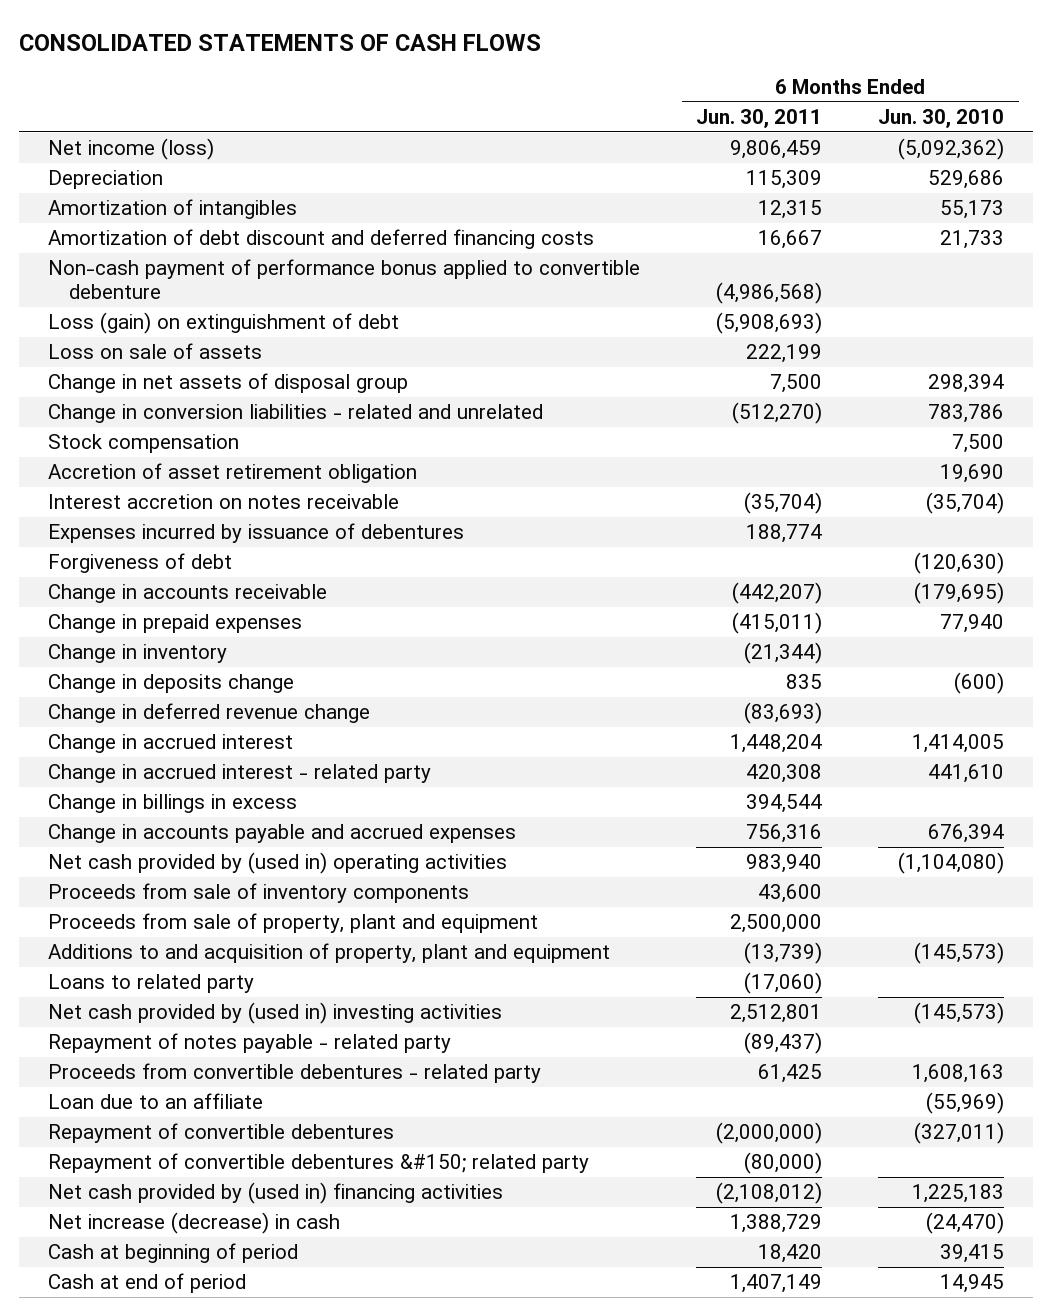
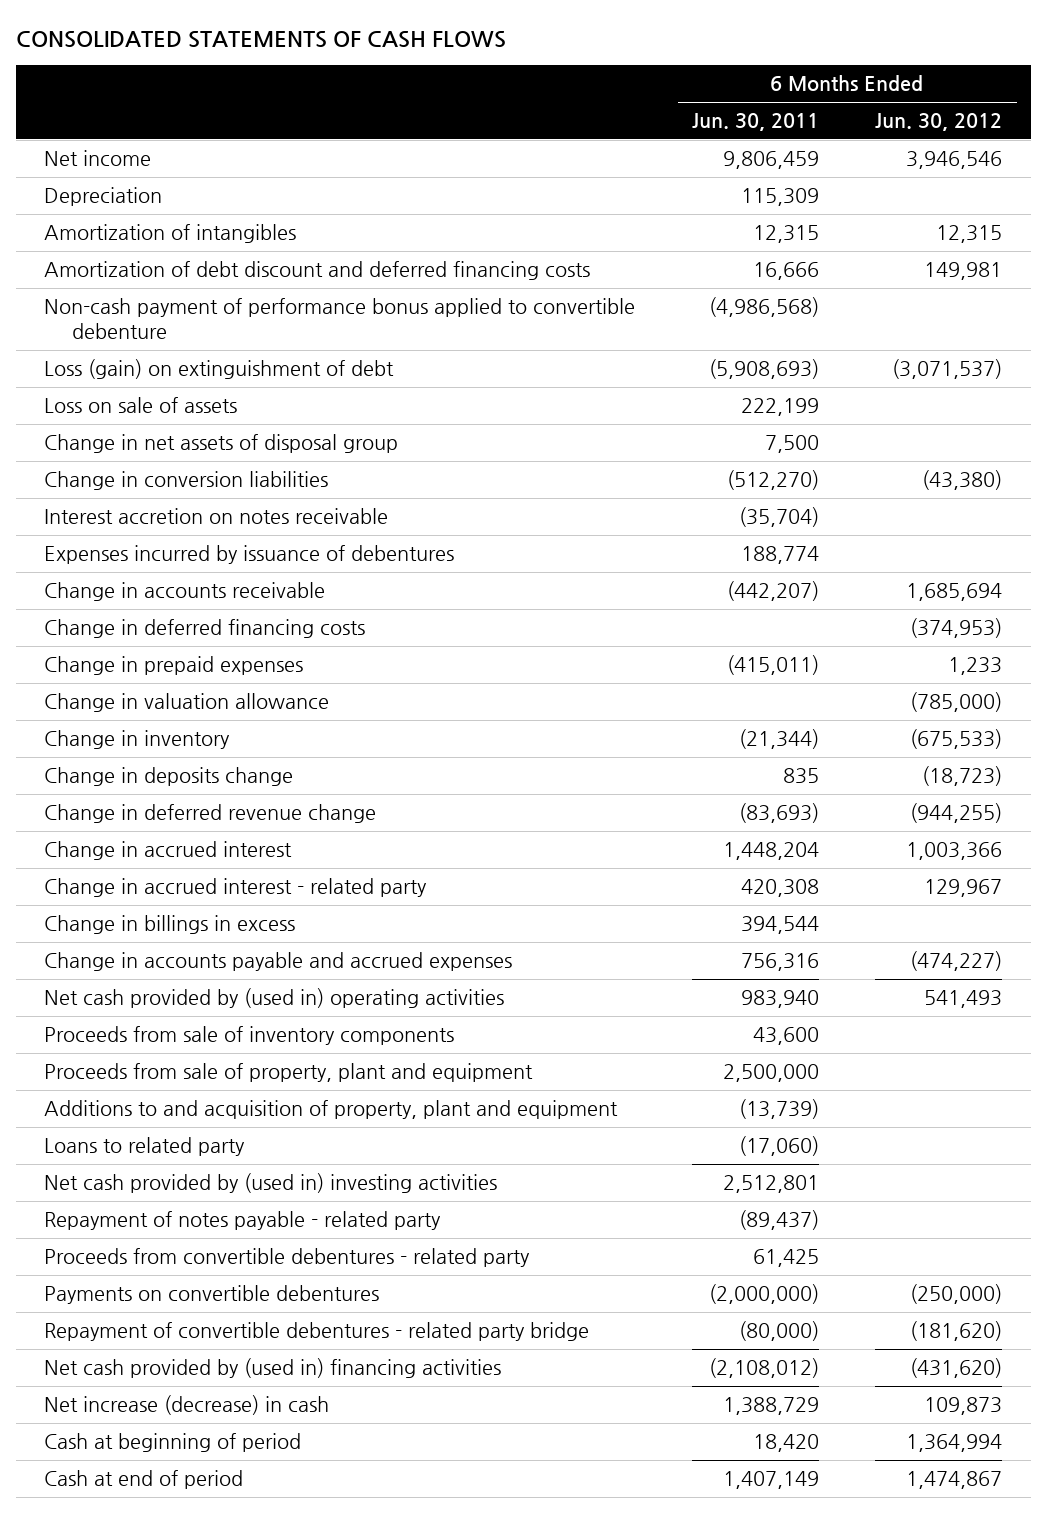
- | 6 Months Ended Jun. 30, 2011 | 6 Months Ended Jun. 30, 2010
+ | 6 Months Ended Jun. 30, 2011 | 6 Months Ended Jun. 30, 2012
- Net income (loss) | 9,806,459 | (5,092,362)
+ Net income | 9,806,459 | 3,946,546
- Amortization of debt discount and deferred financing costs | 16,667 | 21,733
+ Amortization of debt discount and deferred financing costs | 16,666 | 149,981
- Change in conversion liabilities - related and unrelated | (512,270) | 783,786
- Stock compensation | | 7,500
- Accretion of asset retirement obligation | | 19,690
+ Change in conversion liabilities | (512,270) | (43,380)
- Forgiveness of debt | | (120,630)
+ Change in deferred financing costs | | (374,953)
+ Change in valuation allowance | | (785,000)
- Loan due to an affiliate | | (55,969)
- Repayment of convertible debentures | (2,000,000) | (327,011)
- Repayment of convertible debentures &#150; related party | (80,000) |
+ Payments on convertible debentures | (2,000,000) | (250,000)
+ Repayment of convertible debentures - related party bridge | (80,000) | (181,620)

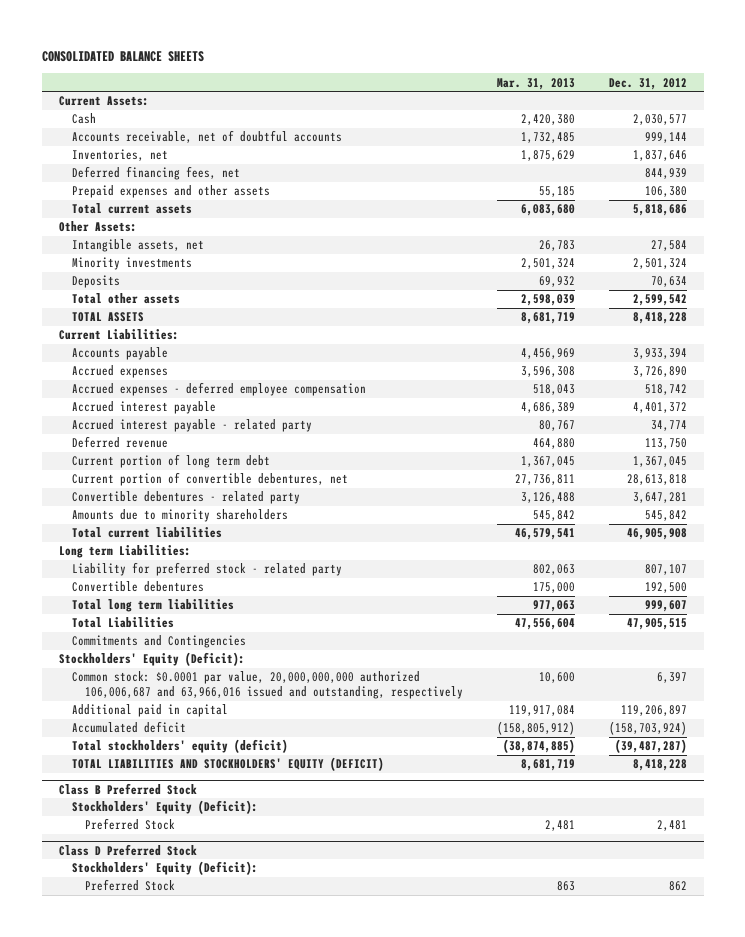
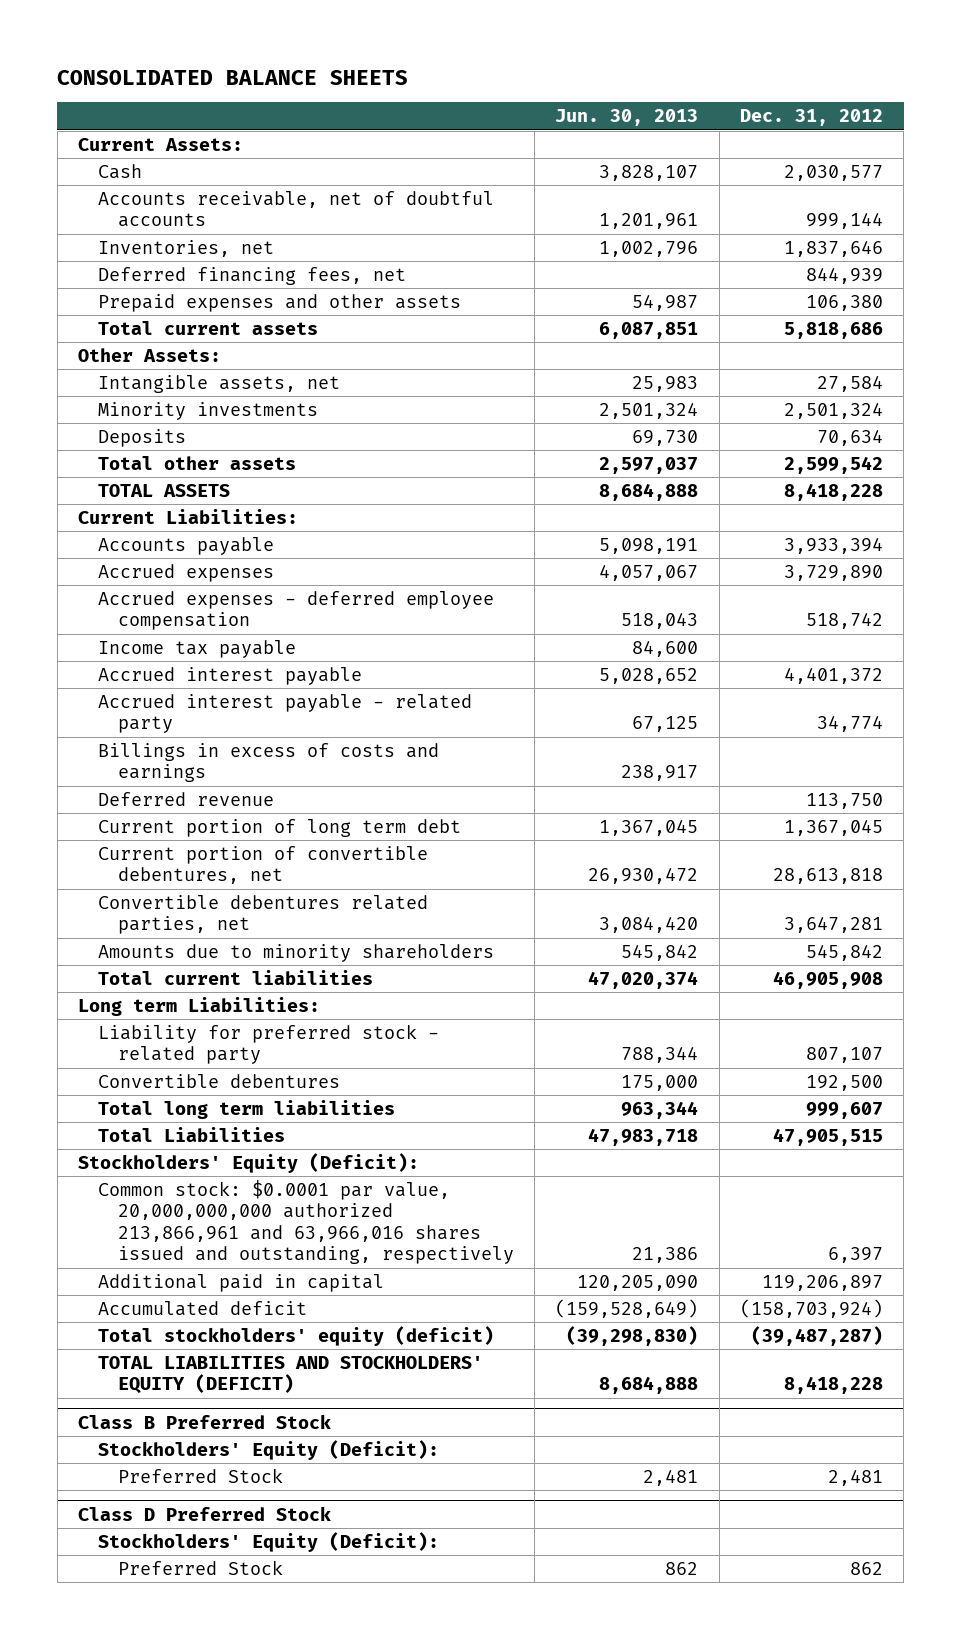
- | Mar. 31, 2013 | Dec. 31, 2012
+ | Jun. 30, 2013 | Dec. 31, 2012
- Accrued expenses | 3,596,308 | 3,726,890
+ Accrued expenses | 4,057,067 | 3,729,890
+ Income tax payable | 84,600 |
+ Billings in excess of costs and earnings | 238,917 |
- Convertible debentures - related party | 3,126,488 | 3,647,281
+ Convertible debentures related parties, net | 3,084,420 | 3,647,281
- Commitments and Contingencies
- Common stock: $0.0001 par value, 20,000,000,000 authorized 106,006,687 and 63,966,016 issued and outstanding, respectively | 10,600 | 6,397
+ Common stock: $0.0001 par value, 20,000,000,000 authorized 213,866,961 and 63,966,016 shares issued and outstanding, respectively | 21,386 | 6,397

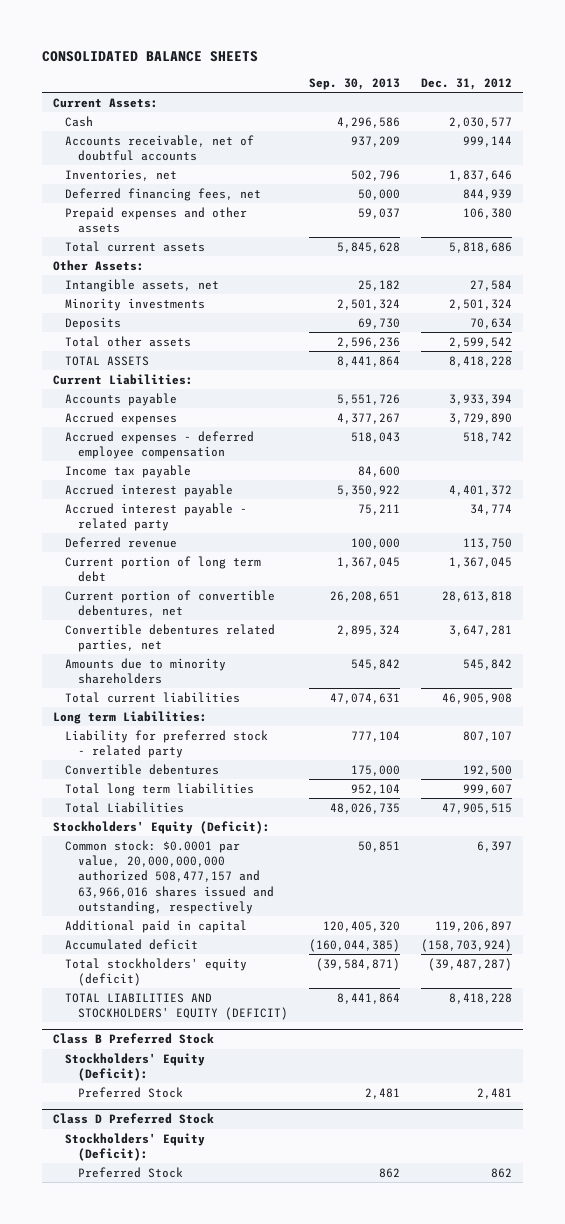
- | Jun. 30, 2013 | Dec. 31, 2012
+ | Sep. 30, 2013 | Dec. 31, 2012
- Billings in excess of costs and earnings | 238,917 |
- Common stock: $0.0001 par value, 20,000,000,000 authorized 213,866,961 and 63,966,016 shares issued and outstanding, respectively | 21,386 | 6,397
+ Common stock: $0.0001 par value, 20,000,000,000 authorized 508,477,157 and 63,966,016 shares issued and outstanding, respectively | 50,851 | 6,397

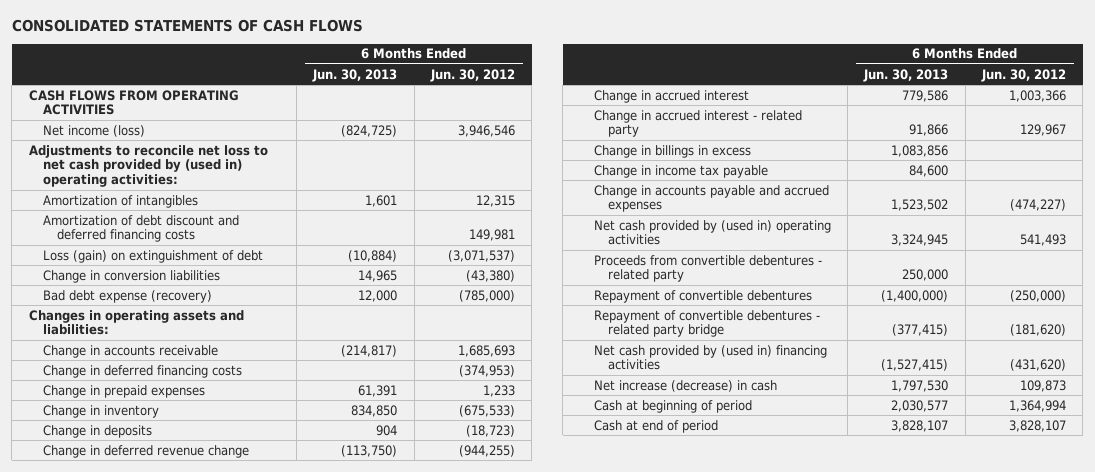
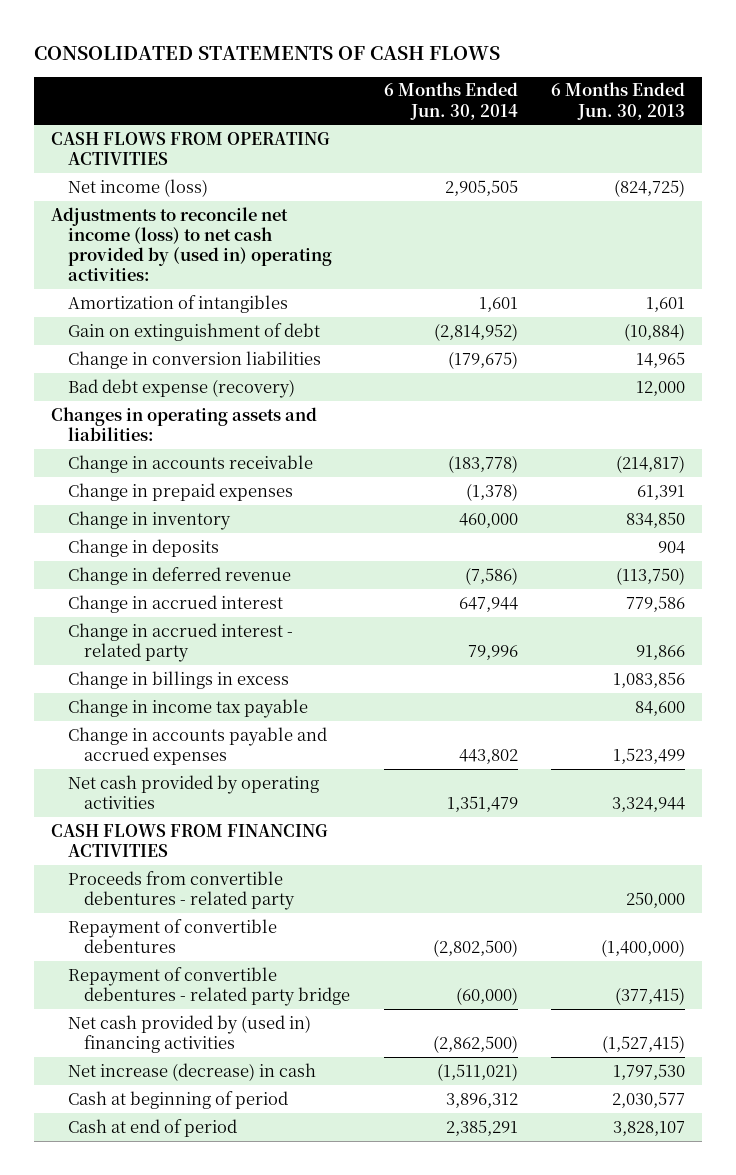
- | 6 Months Ended Jun. 30, 2013 | 6 Months Ended Jun. 30, 2012
+ | 6 Months Ended Jun. 30, 2014 | 6 Months Ended Jun. 30, 2013
- Adjustments to reconcile net loss to net cash provided by (used in) operating activities:
+ Adjustments to reconcile net income (loss) to net cash provided by (used in) operating activities:
- Amortization of debt discount and deferred financing costs | | 149,981
- Loss (gain) on extinguishment of debt | (10,884) | (3,071,537)
+ Gain on extinguishment of debt | (2,814,952) | (10,884)
- Change in deferred financing costs | | (374,953)
- Change in deferred revenue change | (113,750) | (944,255)
+ Change in deferred revenue | (7,586) | (113,750)
- Change in accounts payable and accrued expenses | 1,523,502 | (474,227)
- Net cash provided by (used in) operating activities | 3,324,945 | 541,493
+ Change in accounts payable and accrued expenses | 443,802 | 1,523,499
+ Net cash provided by operating activities | 1,351,479 | 3,324,944
+ CASH FLOWS FROM FINANCING ACTIVITIES

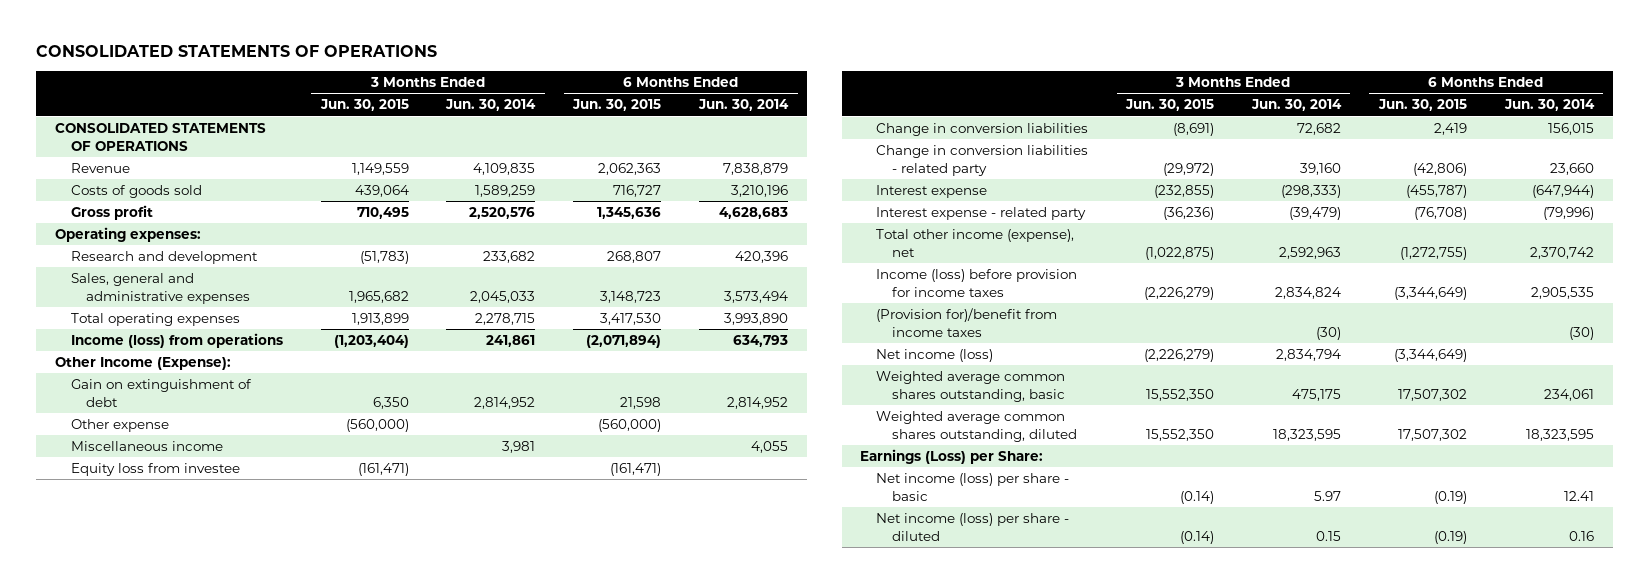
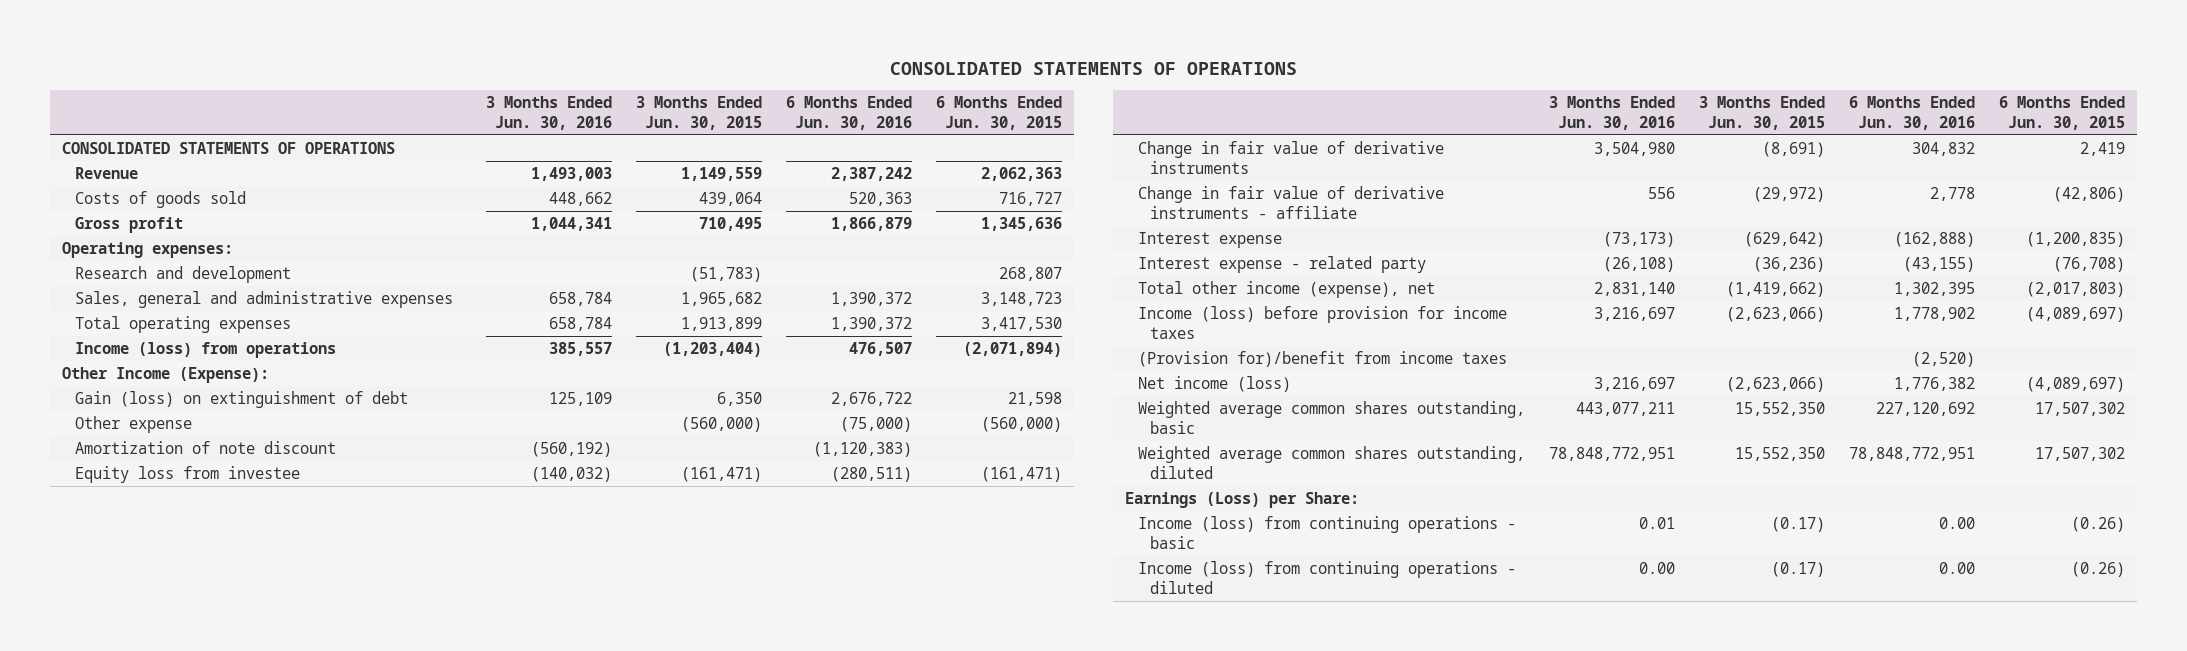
- | 3 Months Ended Jun. 30, 2015 | 3 Months Ended Jun. 30, 2014 | 6 Months Ended Jun. 30, 2015 | 6 Months Ended Jun. 30, 2014
+ | 3 Months Ended Jun. 30, 2016 | 3 Months Ended Jun. 30, 2015 | 6 Months Ended Jun. 30, 2016 | 6 Months Ended Jun. 30, 2015
- Gain on extinguishment of debt | 6,350 | 2,814,952 | 21,598 | 2,814,952
+ Gain (loss) on extinguishment of debt | 125,109 | 6,350 | 2,676,722 | 21,598
- Miscellaneous income | | 3,981 | | 4,055
+ Amortization of note discount | (560,192) | | (1,120,383) |
- Change in conversion liabilities | (8,691) | 72,682 | 2,419 | 156,015
- Change in conversion liabilities - related party | (29,972) | 39,160 | (42,806) | 23,660
- Interest expense | (232,855) | (298,333) | (455,787) | (647,944)
+ Change in fair value of derivative instruments | 3,504,980 | (8,691) | 304,832 | 2,419
+ Change in fair value of derivative instruments - affiliate | 556 | (29,972) | 2,778 | (42,806)
+ Interest expense | (73,173) | (629,642) | (162,888) | (1,200,835)
- Total other income (expense), net | (1,022,875) | 2,592,963 | (1,272,755) | 2,370,742
- Income (loss) before provision for income taxes | (2,226,279) | 2,834,824 | (3,344,649) | 2,905,535
+ Total other income (expense), net | 2,831,140 | (1,419,662) | 1,302,395 | (2,017,803)
+ Income (loss) before provision for income taxes | 3,216,697 | (2,623,066) | 1,778,902 | (4,089,697)
- Net income (loss) | (2,226,279) | 2,834,794 | (3,344,649) |
+ Net income (loss) | 3,216,697 | (2,623,066) | 1,776,382 | (4,089,697)
- Net income (loss) per share - basic | (0.14) | 5.97 | (0.19) | 12.41
- Net income (loss) per share - diluted | (0.14) | 0.15 | (0.19) | 0.16
+ Income (loss) from continuing operations - basic | 0.01 | (0.17) | 0.00 | (0.26)
+ Income (loss) from continuing operations - diluted | 0.00 | (0.17) | 0.00 | (0.26)

